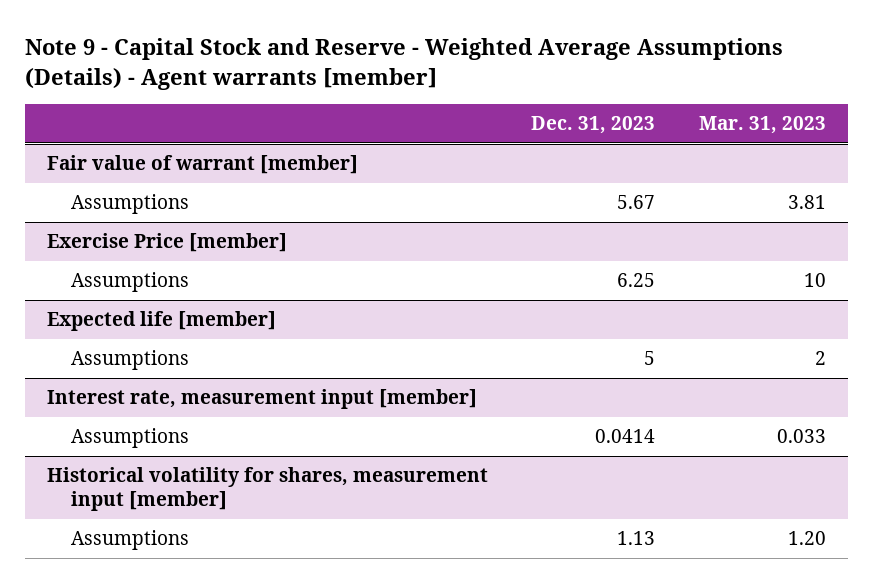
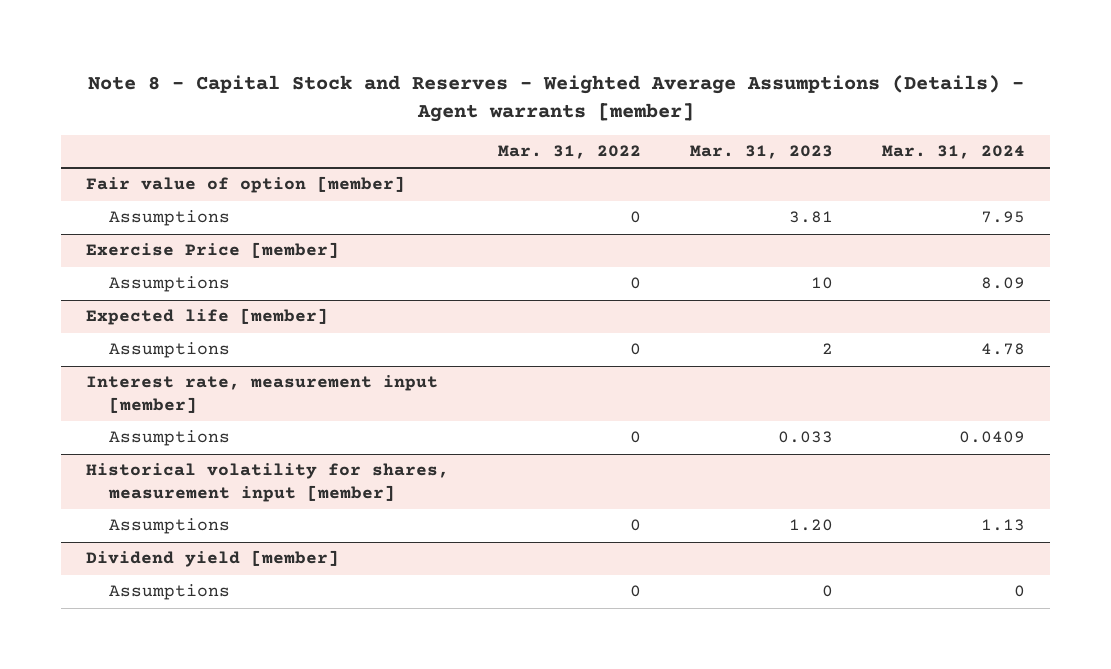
- Note 9 - Capital Stock and Reserve - Weighted Average Assumptions (Details) - Agent warrants [member]
+ Note 8 - Capital Stock and Reserves - Weighted Average Assumptions (Details) - Agent warrants [member]
- | Dec. 31, 2023 | Mar. 31, 2023
+ | Mar. 31, 2022 | Mar. 31, 2023 | Mar. 31, 2024
- Fair value of warrant [member]
+ Fair value of option [member]
+ Dividend yield [member]
+ Assumptions | 0 | 0 | 0

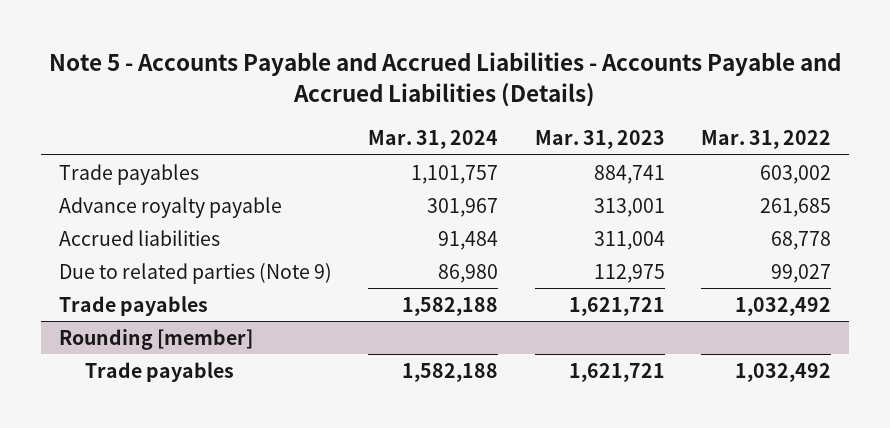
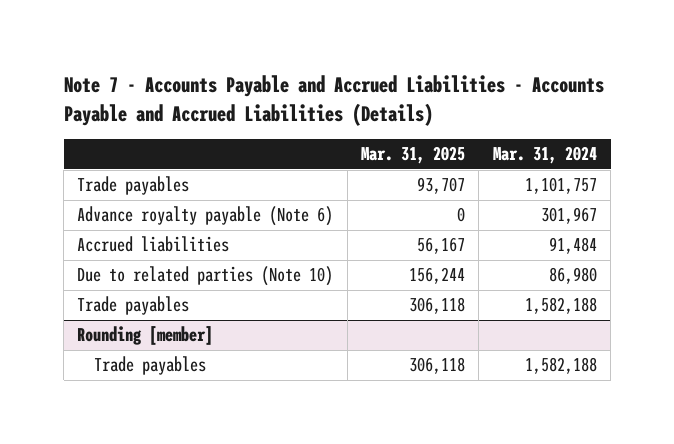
- Note 5 - Accounts Payable and Accrued Liabilities - Accounts Payable and Accrued Liabilities (Details)
+ Note 7 - Accounts Payable and Accrued Liabilities - Accounts Payable and Accrued Liabilities (Details)
- | Mar. 31, 2024 | Mar. 31, 2023 | Mar. 31, 2022
+ | Mar. 31, 2025 | Mar. 31, 2024
- Advance royalty payable | 301,967 | 313,001 | 261,685
+ Advance royalty payable (Note 6) | 0 | 301,967
- Due to related parties (Note 9) | 86,980 | 112,975 | 99,027
+ Due to related parties (Note 10) | 156,244 | 86,980

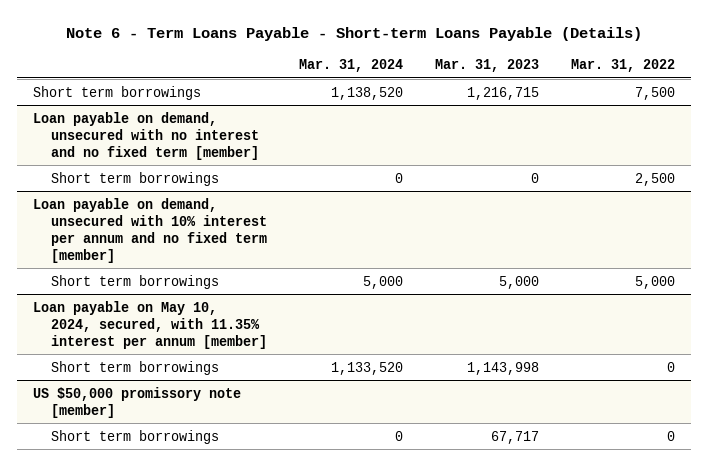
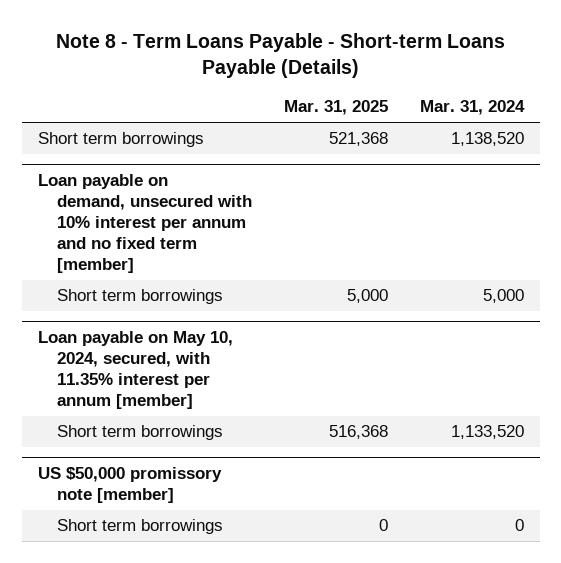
- Note 6 - Term Loans Payable - Short-term Loans Payable (Details)
+ Note 8 - Term Loans Payable - Short-term Loans Payable (Details)
- | Mar. 31, 2024 | Mar. 31, 2023 | Mar. 31, 2022
+ | Mar. 31, 2025 | Mar. 31, 2024
- Loan payable on demand, unsecured with no interest and no fixed term [member]
- Short term borrowings | 0 | 0 | 2,500

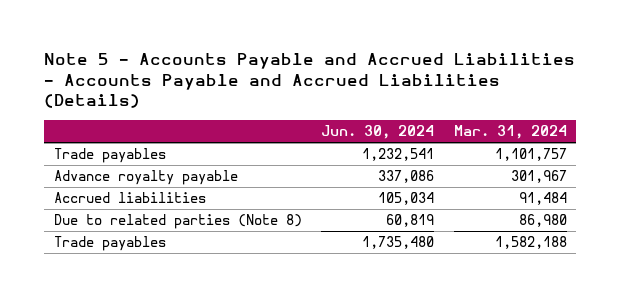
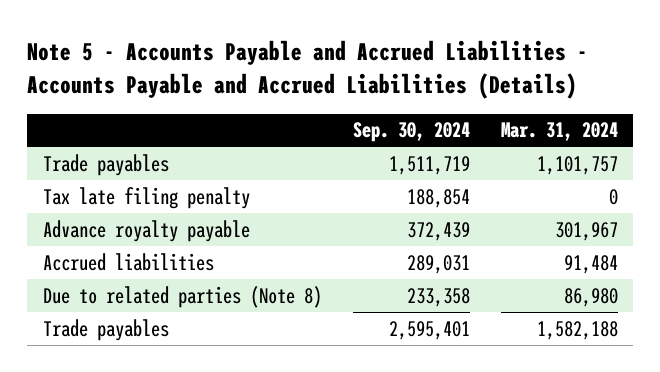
- | Jun. 30, 2024 | Mar. 31, 2024
+ | Sep. 30, 2024 | Mar. 31, 2024
+ Tax late filing penalty | 188,854 | 0

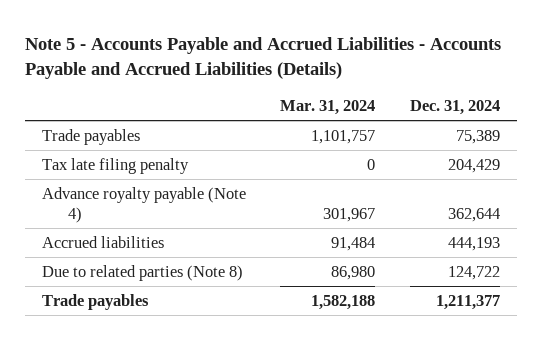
- | Sep. 30, 2024 | Mar. 31, 2024
+ | Mar. 31, 2024 | Dec. 31, 2024
- Advance royalty payable | 372,439 | 301,967
+ Advance royalty payable (Note 4) | 301,967 | 362,644

